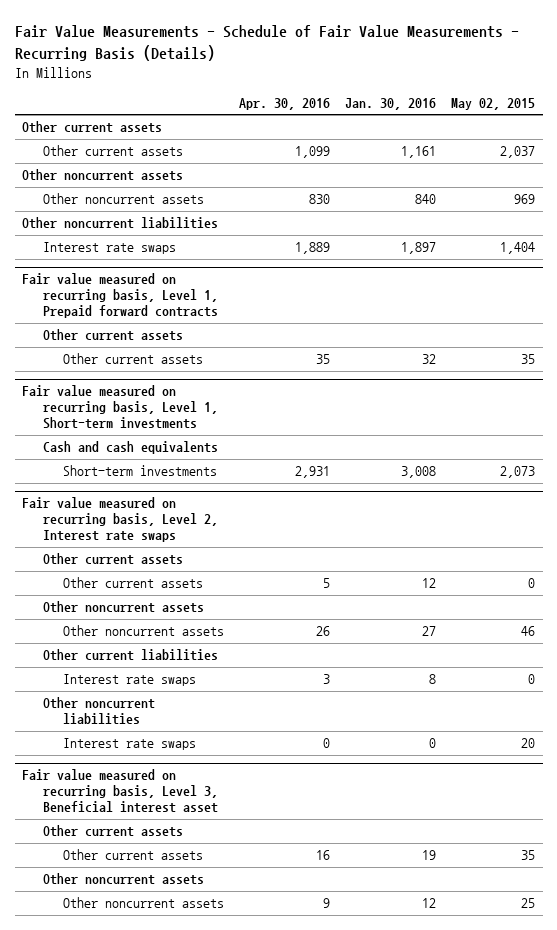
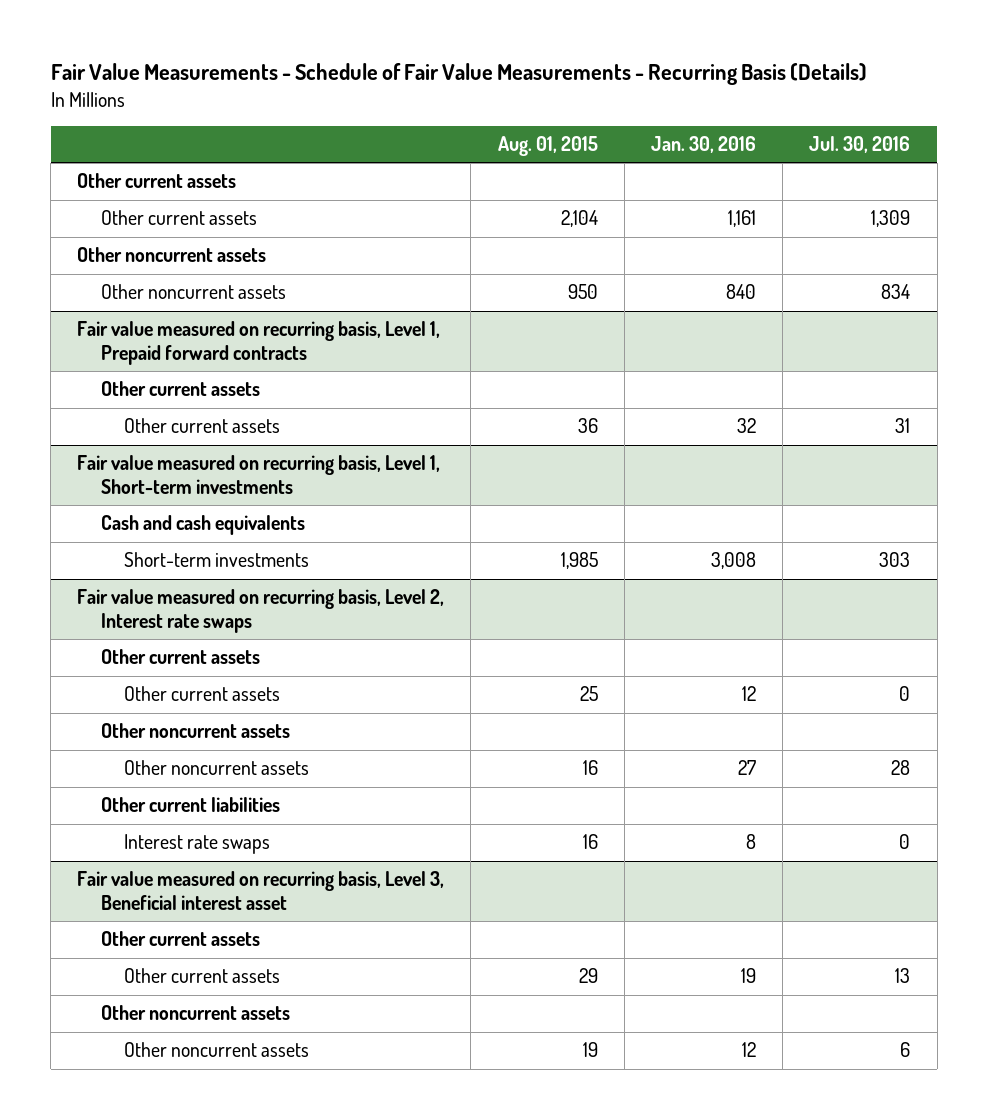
- | Apr. 30, 2016 | Jan. 30, 2016 | May 02, 2015
+ | Aug. 01, 2015 | Jan. 30, 2016 | Jul. 30, 2016
- Other noncurrent liabilities
- Interest rate swaps | 1,889 | 1,897 | 1,404
@ Fair value measured on recurring basis, Level 2, Interest rate swaps
- Other noncurrent liabilities
- Interest rate swaps | 0 | 0 | 20

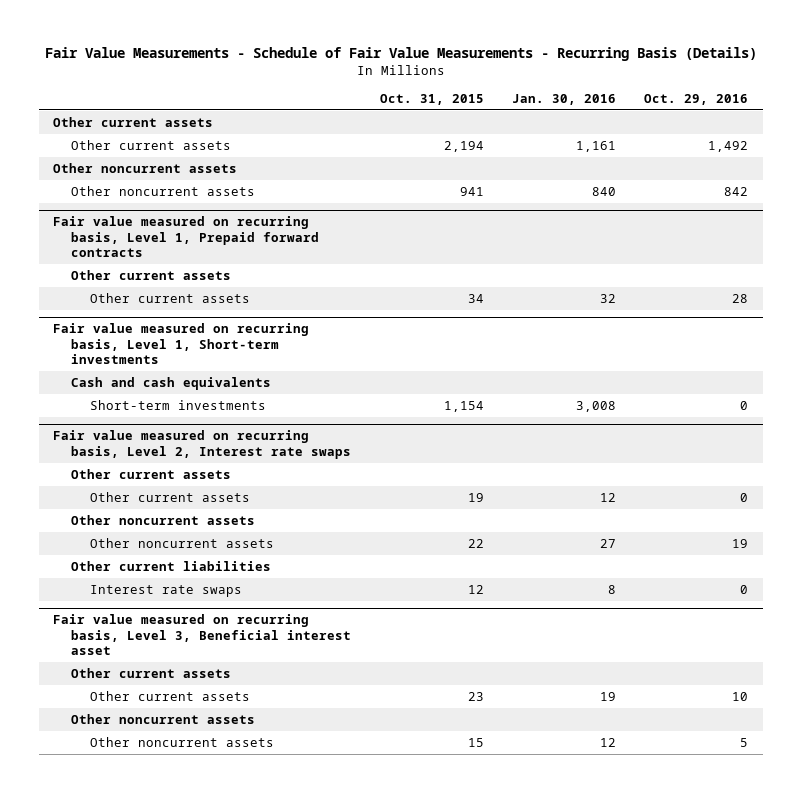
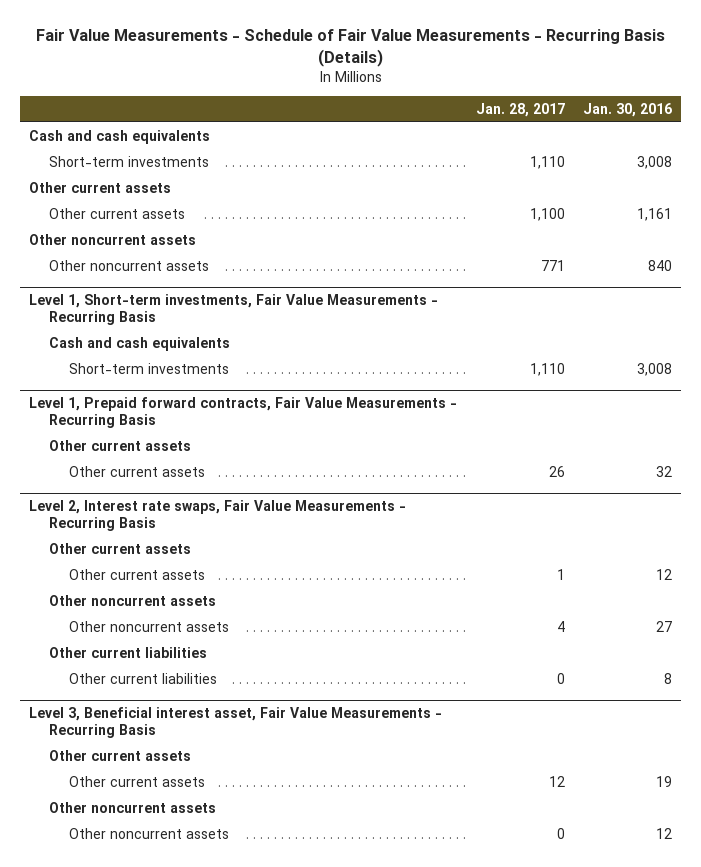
- | Oct. 31, 2015 | Jan. 30, 2016 | Oct. 29, 2016
+ | Jan. 28, 2017 | Jan. 30, 2016
+ Cash and cash equivalents
+ Short-term investments | 1,110 | 3,008
- Fair value measured on recurring basis, Level 1, Prepaid forward contracts
- Other current assets
- Other current assets | 34 | 32 | 28
- Fair value measured on recurring basis, Level 1, Short-term investments
+ Level 1, Short-term investments, Fair Value Measurements - Recurring Basis
- Fair value measured on recurring basis, Level 2, Interest rate swaps
+ Level 1, Prepaid forward contracts, Fair Value Measurements - Recurring Basis
+ Other current assets | 26 | 32
+ Level 2, Interest rate swaps, Fair Value Measurements - Recurring Basis
+ Other current assets
- Interest rate swaps | 12 | 8 | 0
- Fair value measured on recurring basis, Level 3, Beneficial interest asset
+ Other current liabilities | 0 | 8
+ Level 3, Beneficial interest asset, Fair Value Measurements - Recurring Basis

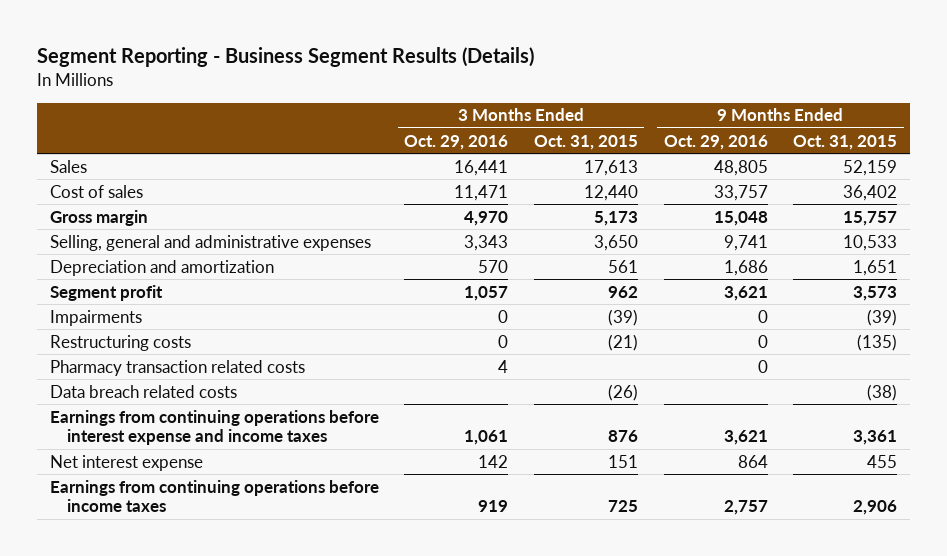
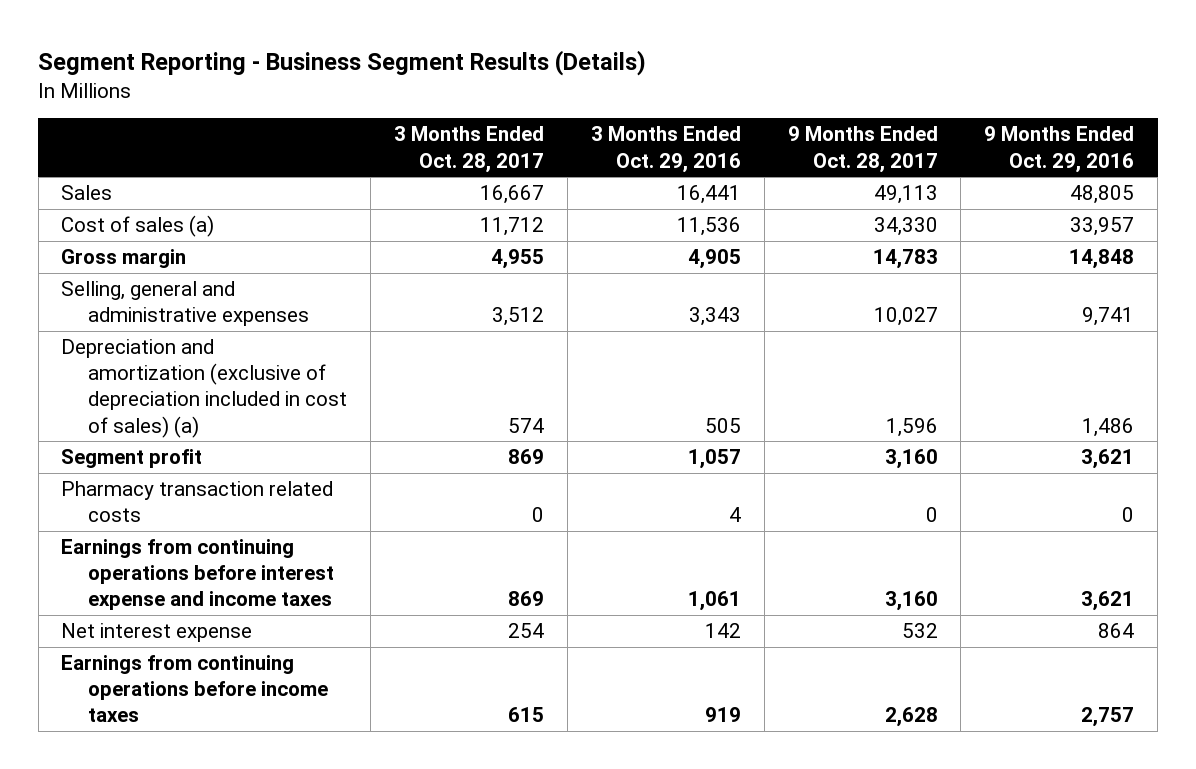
- | 3 Months Ended Oct. 29, 2016 | 3 Months Ended Oct. 31, 2015 | 9 Months Ended Oct. 29, 2016 | 9 Months Ended Oct. 31, 2015
+ | 3 Months Ended Oct. 28, 2017 | 3 Months Ended Oct. 29, 2016 | 9 Months Ended Oct. 28, 2017 | 9 Months Ended Oct. 29, 2016
- Cost of sales | 11,471 | 12,440 | 33,757 | 36,402
- Gross margin | 4,970 | 5,173 | 15,048 | 15,757
+ Cost of sales (a) | 11,712 | 11,536 | 34,330 | 33,957
+ Gross margin | 4,955 | 4,905 | 14,783 | 14,848
- Depreciation and amortization | 570 | 561 | 1,686 | 1,651
+ Depreciation and amortization (exclusive of depreciation included in cost of sales) (a) | 574 | 505 | 1,596 | 1,486
- Impairments | 0 | (39) | 0 | (39)
- Restructuring costs | 0 | (21) | 0 | (135)
- Data breach related costs | | (26) | | (38)

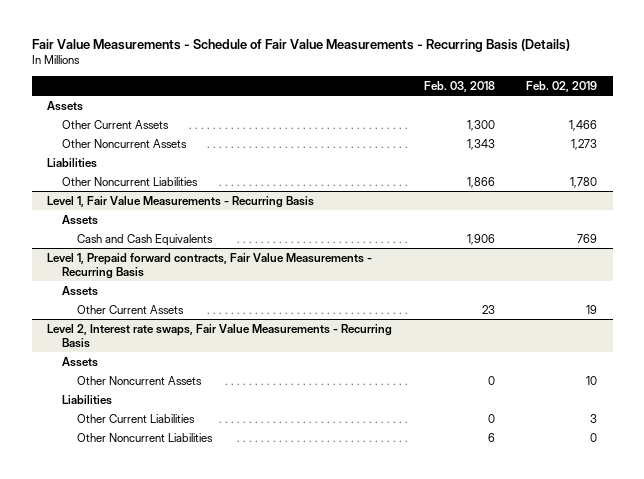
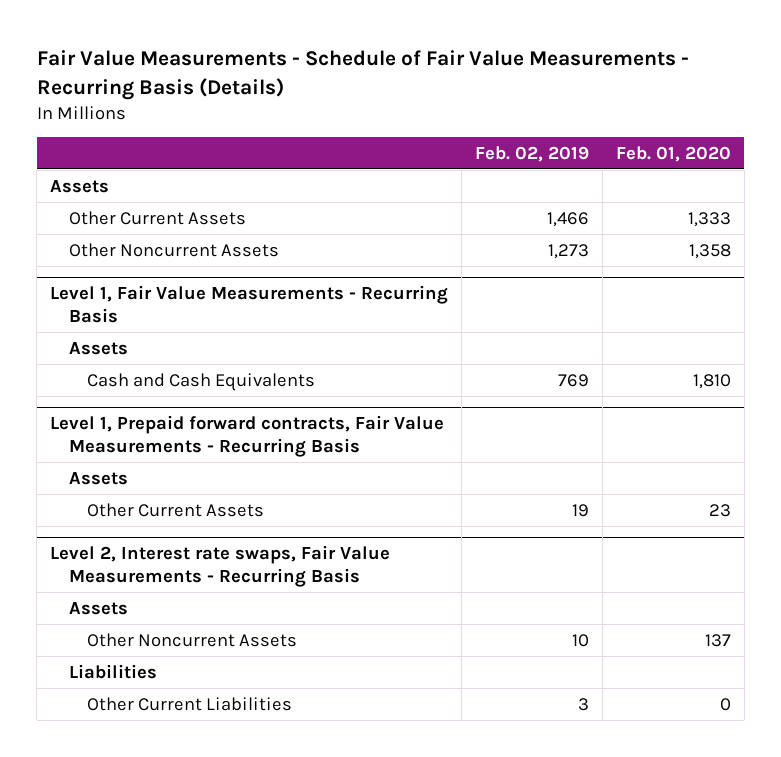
- | Feb. 03, 2018 | Feb. 02, 2019
+ | Feb. 02, 2019 | Feb. 01, 2020
- Liabilities
- Other Noncurrent Liabilities | 1,866 | 1,780
@ Level 2, Interest rate swaps, Fair Value Measurements - Recurring Basis
- Other Noncurrent Liabilities | 6 | 0

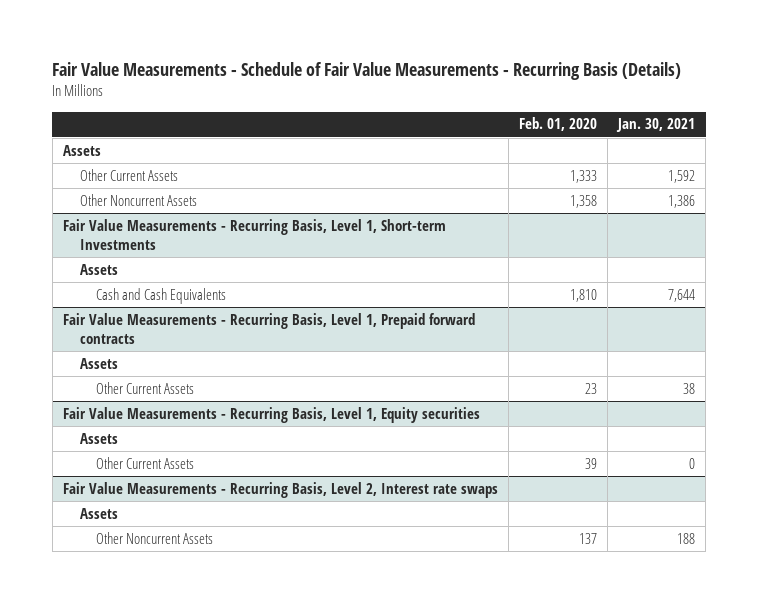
- | Feb. 02, 2019 | Feb. 01, 2020
+ | Feb. 01, 2020 | Jan. 30, 2021
- Level 1, Fair Value Measurements - Recurring Basis
+ Fair Value Measurements - Recurring Basis, Level 1, Short-term Investments
- Level 1, Prepaid forward contracts, Fair Value Measurements - Recurring Basis
+ Fair Value Measurements - Recurring Basis, Level 1, Prepaid forward contracts
- Level 2, Interest rate swaps, Fair Value Measurements - Recurring Basis
+ Fair Value Measurements - Recurring Basis, Level 1, Equity securities
+ Other Current Assets | 39 | 0
+ Fair Value Measurements - Recurring Basis, Level 2, Interest rate swaps
+ Assets
- Liabilities
- Other Current Liabilities | 3 | 0

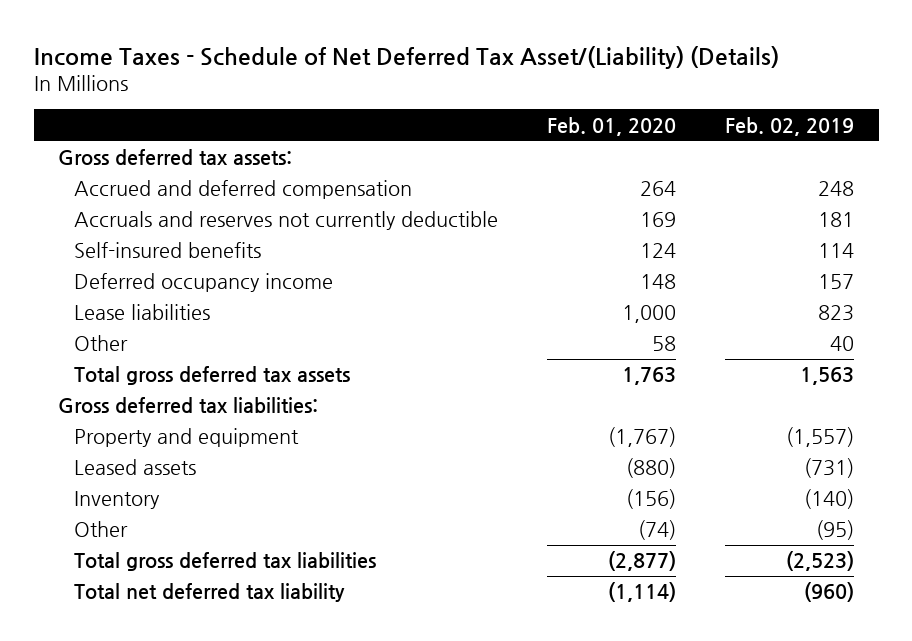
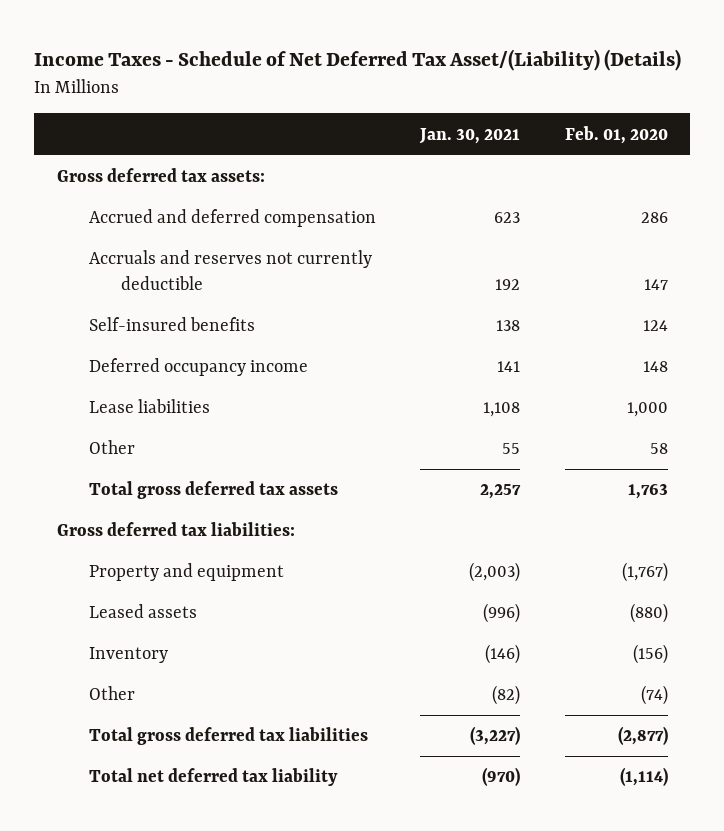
- | Feb. 01, 2020 | Feb. 02, 2019
+ | Jan. 30, 2021 | Feb. 01, 2020
- Accrued and deferred compensation | 264 | 248
- Accruals and reserves not currently deductible | 169 | 181
+ Accrued and deferred compensation | 623 | 286
+ Accruals and reserves not currently deductible | 192 | 147

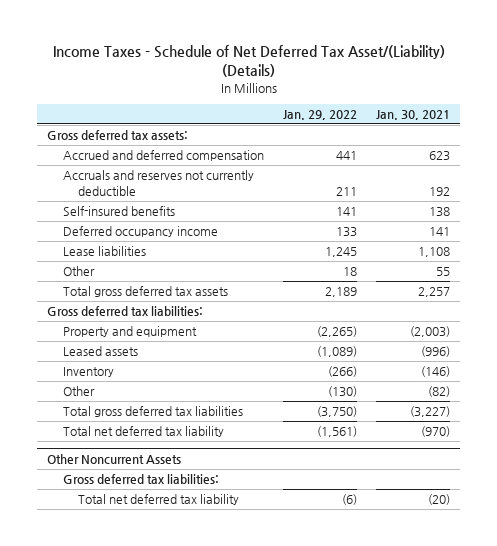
- | Jan. 30, 2021 | Feb. 01, 2020
+ | Jan. 29, 2022 | Jan. 30, 2021
+ Other Noncurrent Assets
+ Gross deferred tax liabilities:
+ Total net deferred tax liability | (6) | (20)

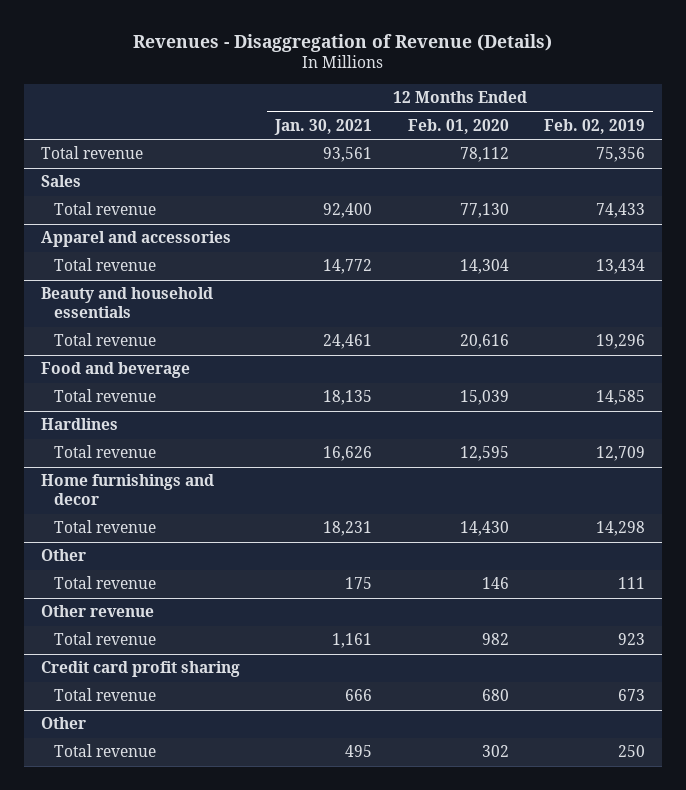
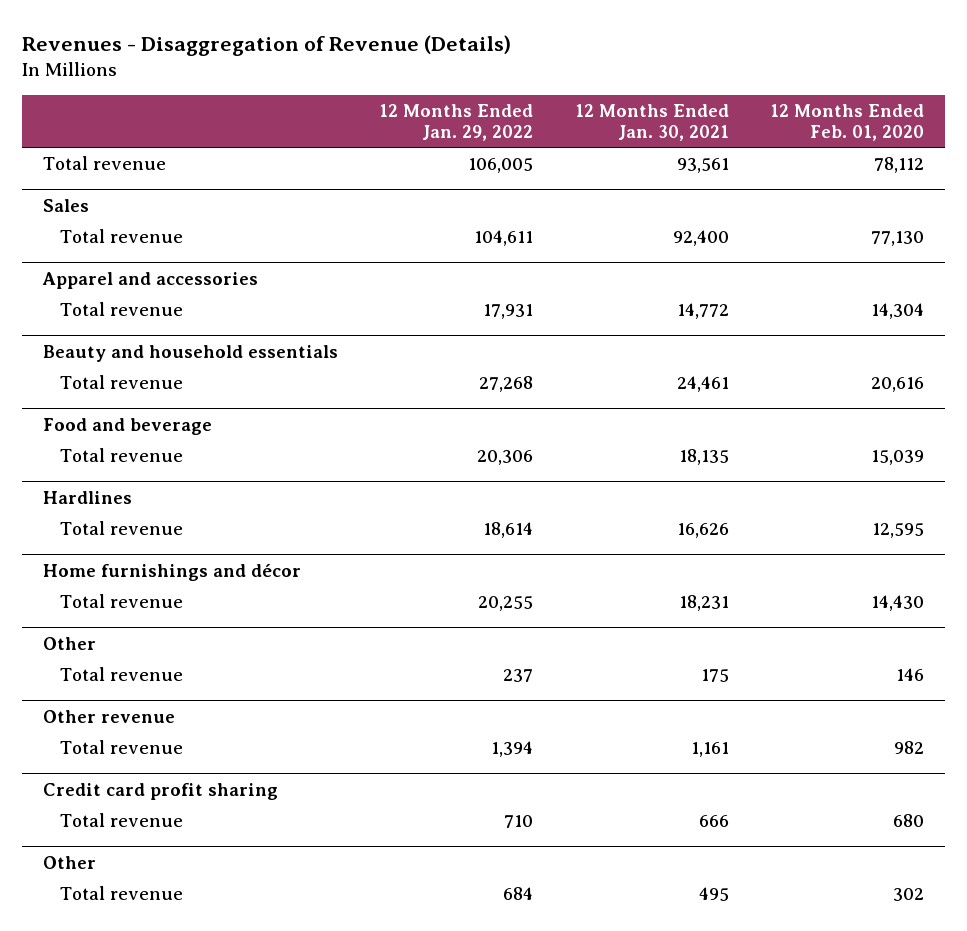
- | 12 Months Ended Jan. 30, 2021 | 12 Months Ended Feb. 01, 2020 | 12 Months Ended Feb. 02, 2019
+ | 12 Months Ended Jan. 29, 2022 | 12 Months Ended Jan. 30, 2021 | 12 Months Ended Feb. 01, 2020
- Home furnishings and decor
+ Home furnishings and décor

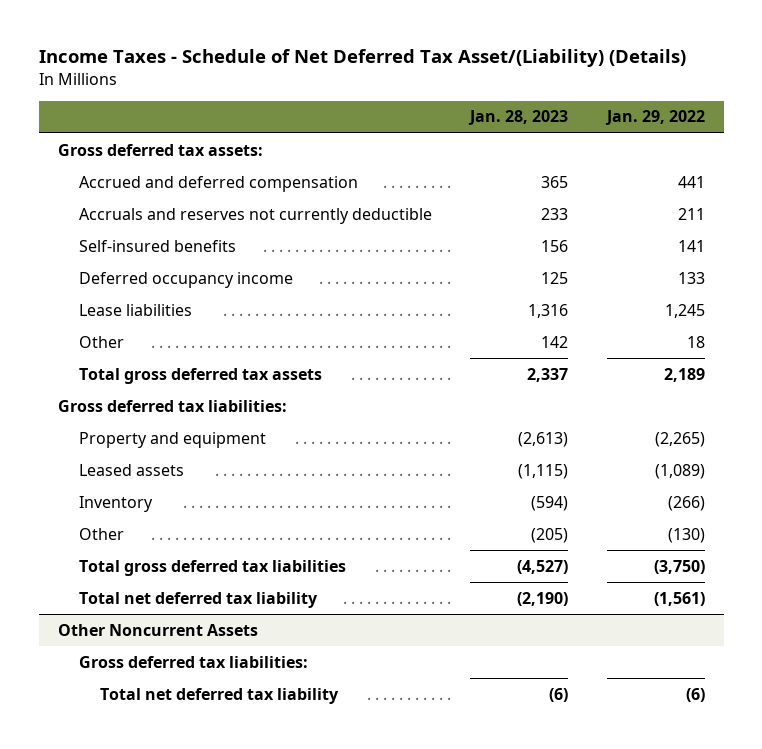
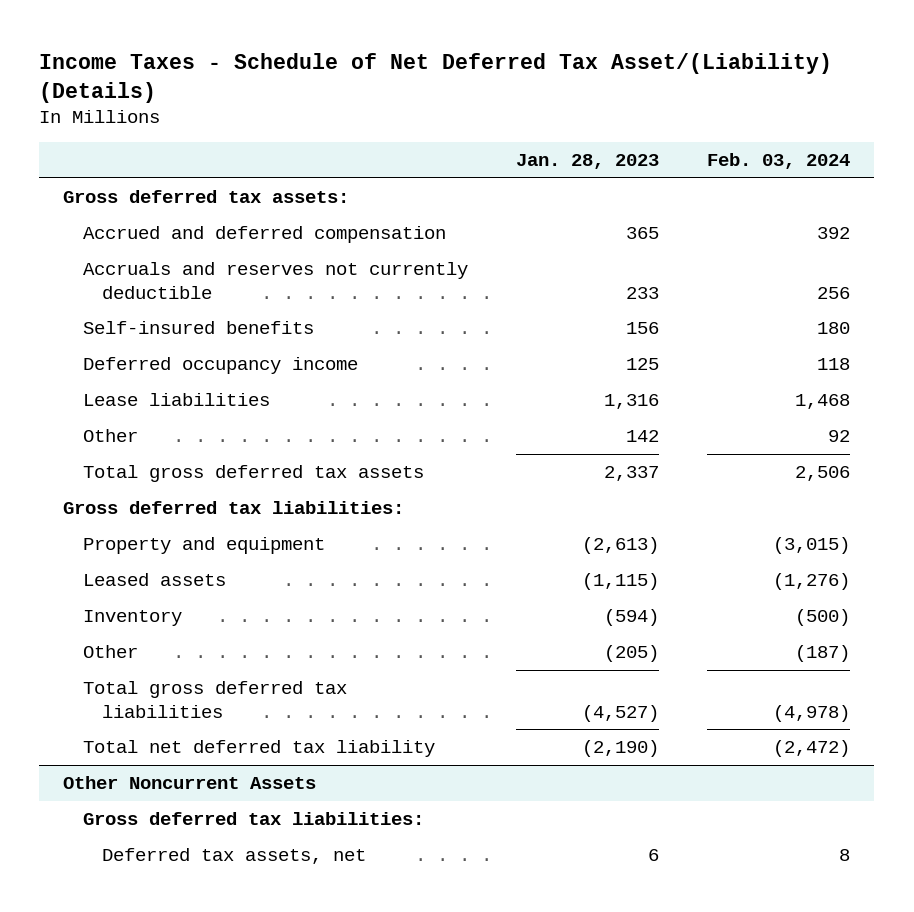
- | Jan. 28, 2023 | Jan. 29, 2022
+ | Jan. 28, 2023 | Feb. 03, 2024
@ Other Noncurrent Assets
- Total net deferred tax liability | (6) | (6)
+ Deferred tax assets, net | 6 | 8

